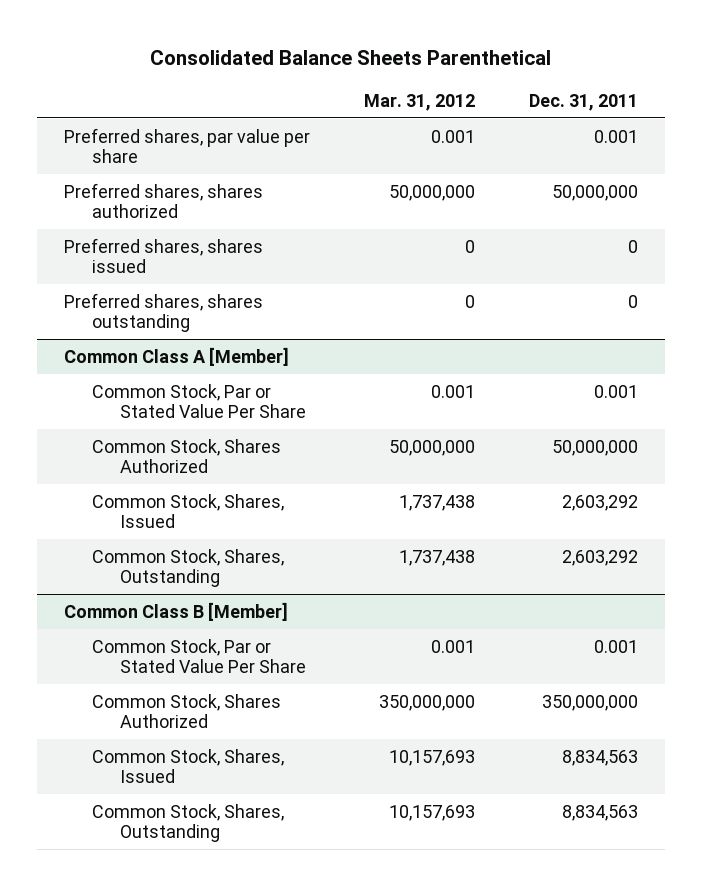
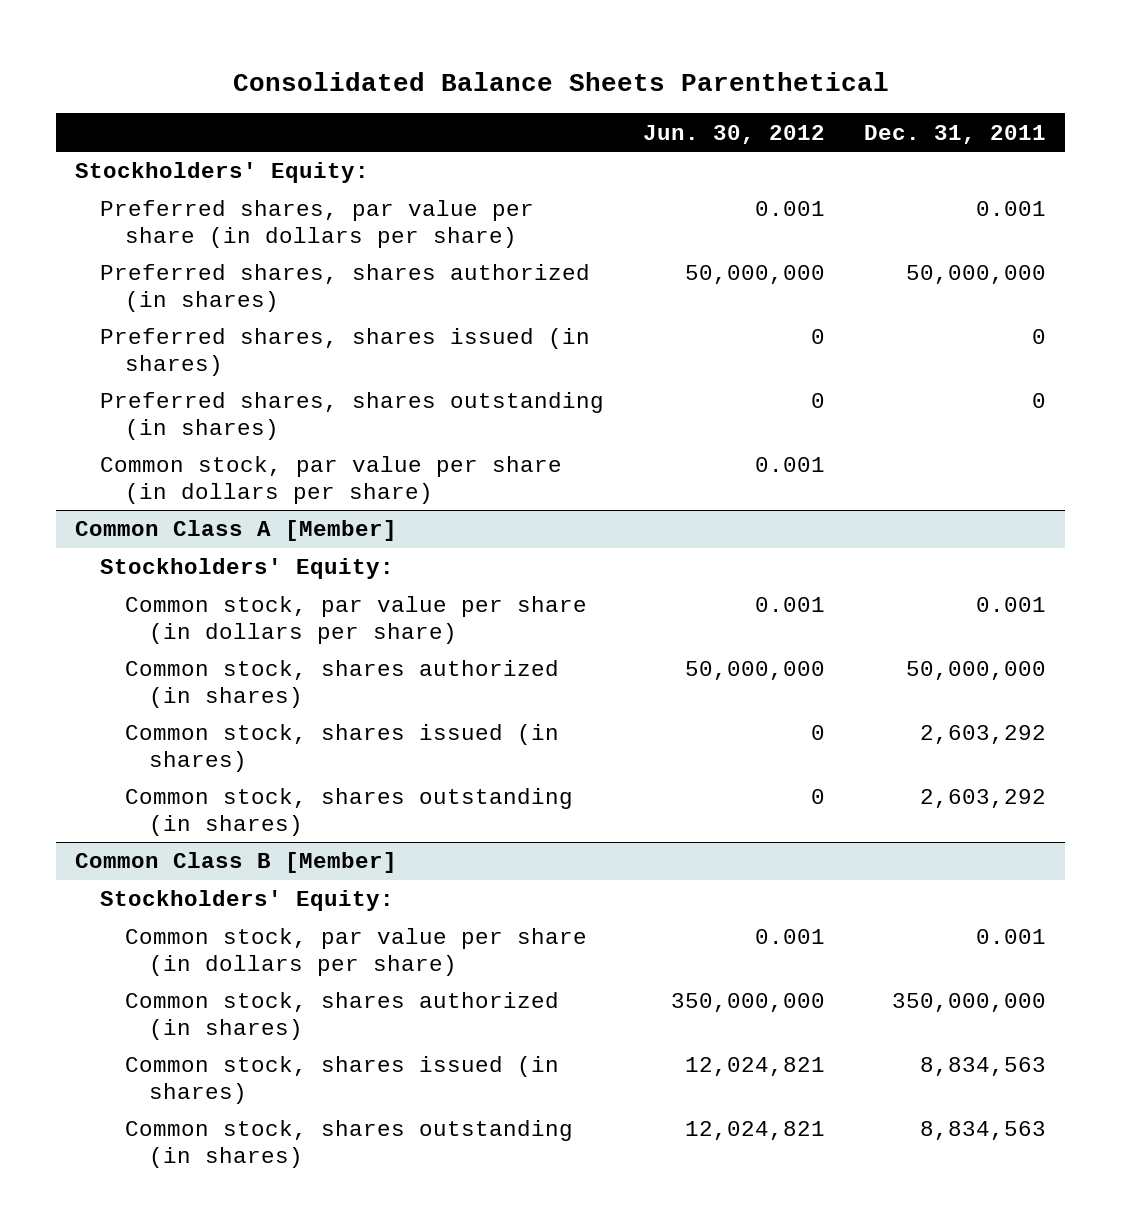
- | Mar. 31, 2012 | Dec. 31, 2011
+ | Jun. 30, 2012 | Dec. 31, 2011
- Preferred shares, par value per share | 0.001 | 0.001
- Preferred shares, shares authorized | 50,000,000 | 50,000,000
- Preferred shares, shares issued | 0 | 0
- Preferred shares, shares outstanding | 0 | 0
+ Stockholders' Equity:
+ Preferred shares, par value per share (in dollars per share) | 0.001 | 0.001
+ Preferred shares, shares authorized (in shares) | 50,000,000 | 50,000,000
+ Preferred shares, shares issued (in shares) | 0 | 0
+ Preferred shares, shares outstanding (in shares) | 0 | 0
+ Common stock, par value per share (in dollars per share) | 0.001 |
@ Common Class A [Member]
- Common Stock, Par or Stated Value Per Share | 0.001 | 0.001
- Common Stock, Shares Authorized | 50,000,000 | 50,000,000
- Common Stock, Shares, Issued | 1,737,438 | 2,603,292
- Common Stock, Shares, Outstanding | 1,737,438 | 2,603,292
+ Stockholders' Equity:
+ Common stock, par value per share (in dollars per share) | 0.001 | 0.001
+ Common stock, shares authorized (in shares) | 50,000,000 | 50,000,000
+ Common stock, shares issued (in shares) | 0 | 2,603,292
+ Common stock, shares outstanding (in shares) | 0 | 2,603,292
@ Common Class B [Member]
- Common Stock, Par or Stated Value Per Share | 0.001 | 0.001
- Common Stock, Shares Authorized | 350,000,000 | 350,000,000
- Common Stock, Shares, Issued | 10,157,693 | 8,834,563
- Common Stock, Shares, Outstanding | 10,157,693 | 8,834,563
+ Stockholders' Equity:
+ Common stock, par value per share (in dollars per share) | 0.001 | 0.001
+ Common stock, shares authorized (in shares) | 350,000,000 | 350,000,000
+ Common stock, shares issued (in shares) | 12,024,821 | 8,834,563
+ Common stock, shares outstanding (in shares) | 12,024,821 | 8,834,563

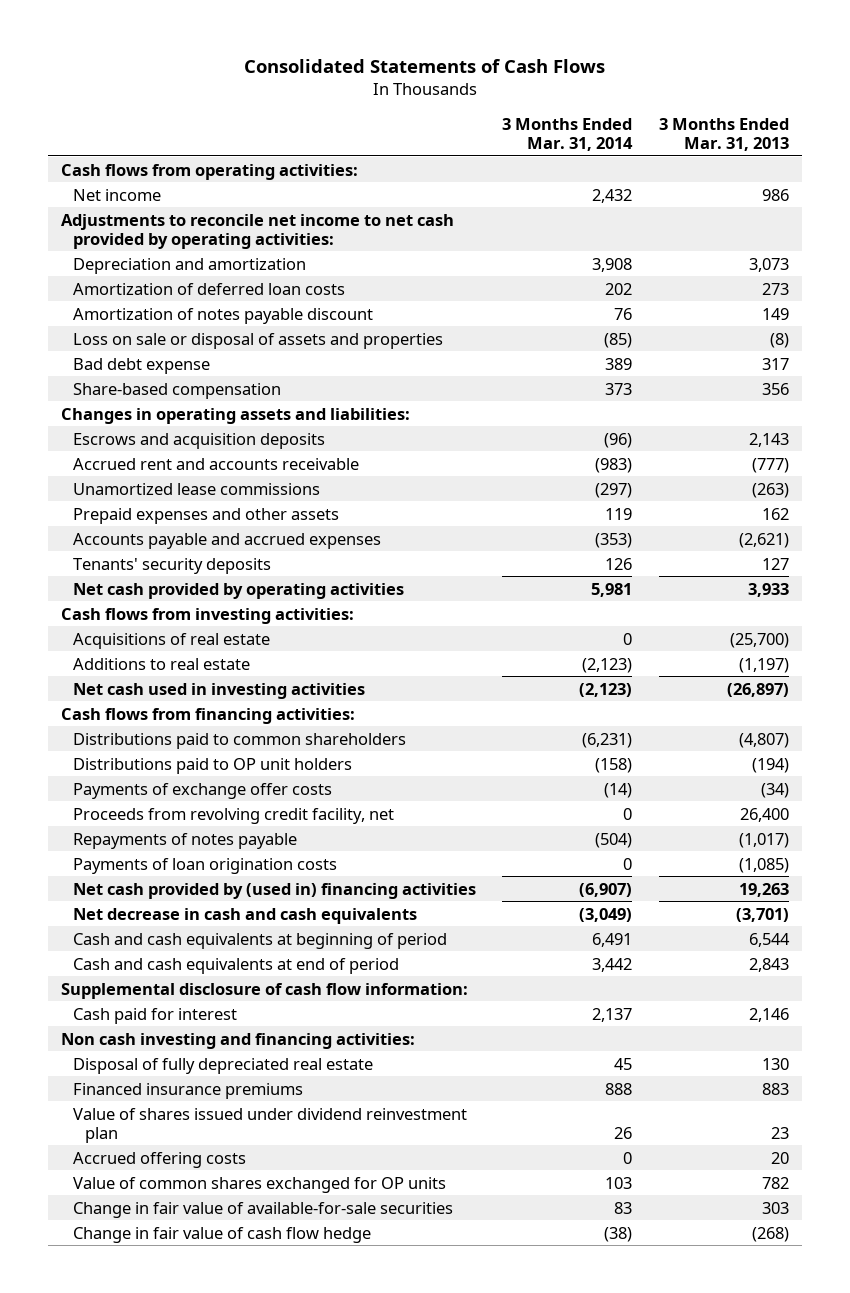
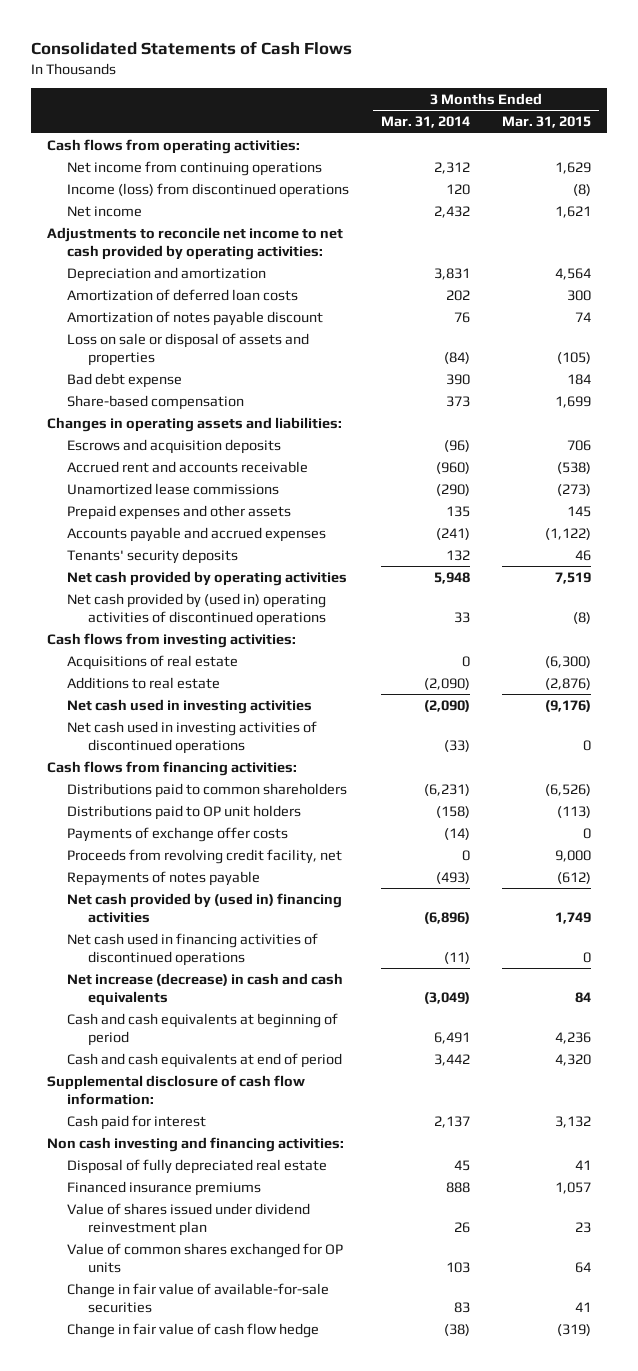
- | 3 Months Ended Mar. 31, 2014 | 3 Months Ended Mar. 31, 2013
+ | 3 Months Ended Mar. 31, 2014 | 3 Months Ended Mar. 31, 2015
+ Net income from continuing operations | 2,312 | 1,629
+ Income (loss) from discontinued operations | 120 | (8)
- Depreciation and amortization | 3,908 | 3,073
+ Depreciation and amortization | 3,831 | 4,564
- Loss on sale or disposal of assets and properties | (85) | (8)
- Bad debt expense | 389 | 317
+ Loss on sale or disposal of assets and properties | (84) | (105)
+ Bad debt expense | 390 | 184
- Accrued rent and accounts receivable | (983) | (777)
- Unamortized lease commissions | (297) | (263)
- Prepaid expenses and other assets | 119 | 162
- Accounts payable and accrued expenses | (353) | (2,621)
- Tenants' security deposits | 126 | 127
- Net cash provided by operating activities | 5,981 | 3,933
+ Accrued rent and accounts receivable | (960) | (538)
+ Unamortized lease commissions | (290) | (273)
+ Prepaid expenses and other assets | 135 | 145
+ Accounts payable and accrued expenses | (241) | (1,122)
+ Tenants' security deposits | 132 | 46
+ Net cash provided by operating activities | 5,948 | 7,519
+ Net cash provided by (used in) operating activities of discontinued operations | 33 | (8)
- Additions to real estate | (2,123) | (1,197)
- Net cash used in investing activities | (2,123) | (26,897)
+ Additions to real estate | (2,090) | (2,876)
+ Net cash used in investing activities | (2,090) | (9,176)
+ Net cash used in investing activities of discontinued operations | (33) | 0
- Repayments of notes payable | (504) | (1,017)
- Payments of loan origination costs | 0 | (1,085)
- Net cash provided by (used in) financing activities | (6,907) | 19,263
- Net decrease in cash and cash equivalents | (3,049) | (3,701)
+ Repayments of notes payable | (493) | (612)
+ Net cash provided by (used in) financing activities | (6,896) | 1,749
+ Net cash used in financing activities of discontinued operations | (11) | 0
+ Net increase (decrease) in cash and cash equivalents | (3,049) | 84
- Accrued offering costs | 0 | 20

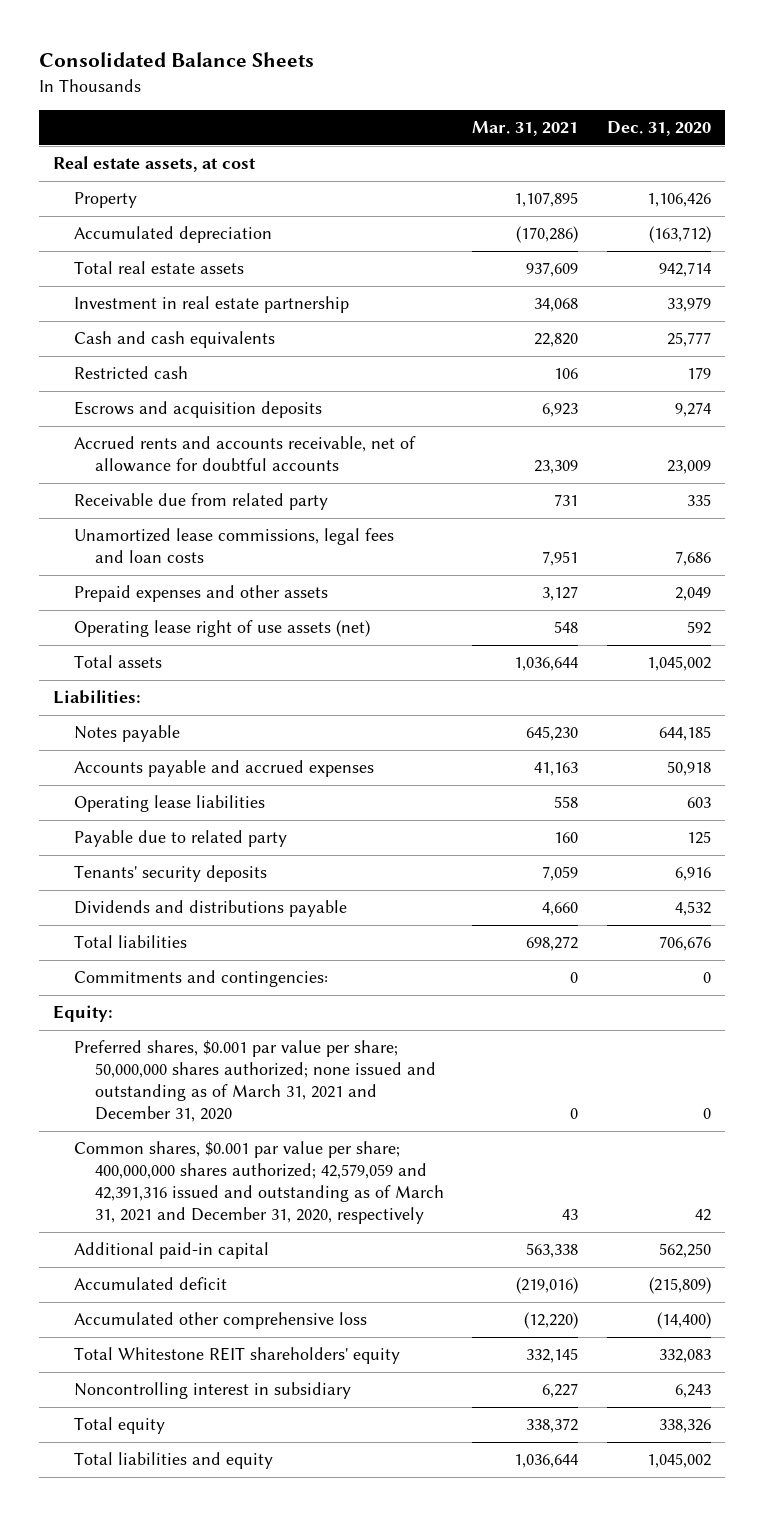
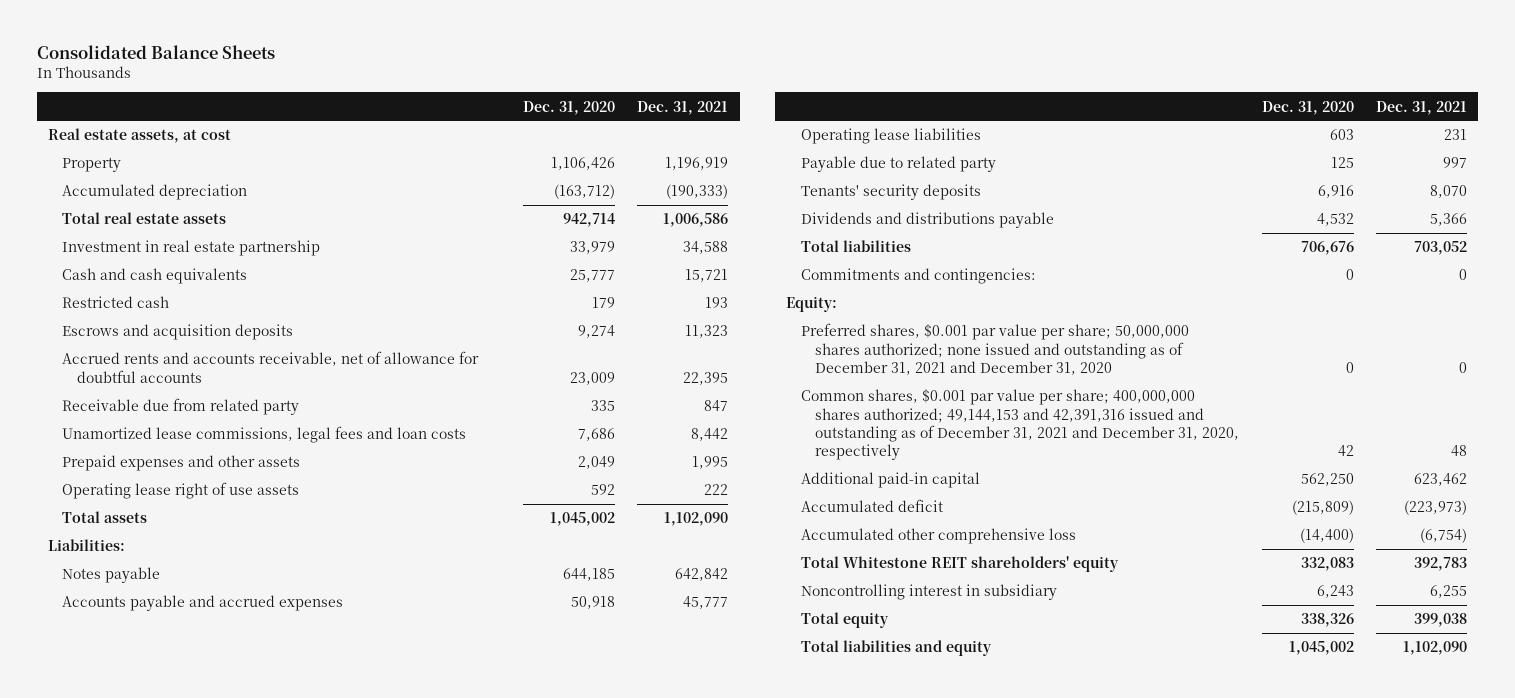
- | Mar. 31, 2021 | Dec. 31, 2020
+ | Dec. 31, 2020 | Dec. 31, 2021
- Operating lease right of use assets (net) | 548 | 592
+ Operating lease right of use assets | 592 | 222
- Preferred shares, $0.001 par value per share; 50,000,000 shares authorized; none issued and outstanding as of March 31, 2021 and December 31, 2020 | 0 | 0
- Common shares, $0.001 par value per share; 400,000,000 shares authorized; 42,579,059 and 42,391,316 issued and outstanding as of March 31, 2021 and December 31, 2020, respectively | 43 | 42
+ Preferred shares, $0.001 par value per share; 50,000,000 shares authorized; none issued and outstanding as of December 31, 2021 and December 31, 2020 | 0 | 0
+ Common shares, $0.001 par value per share; 400,000,000 shares authorized; 49,144,153 and 42,391,316 issued and outstanding as of December 31, 2021 and December 31, 2020, respectively | 42 | 48

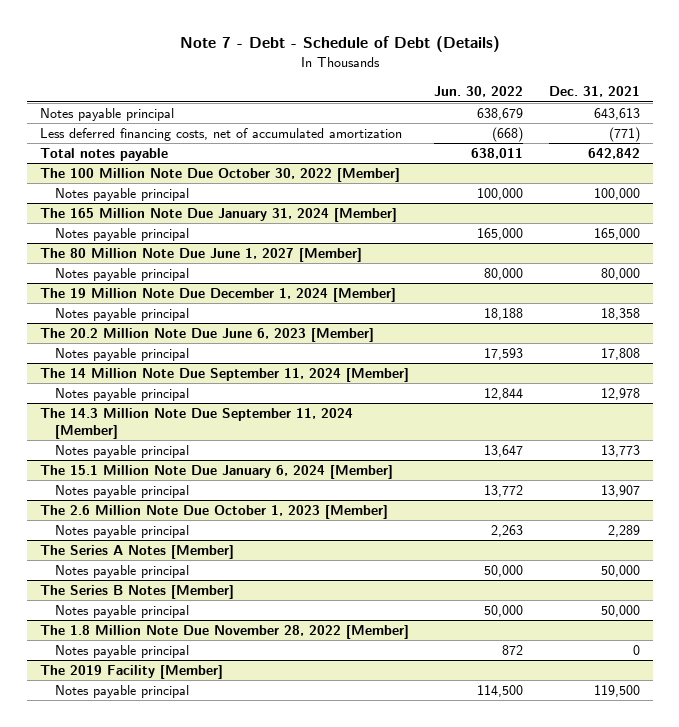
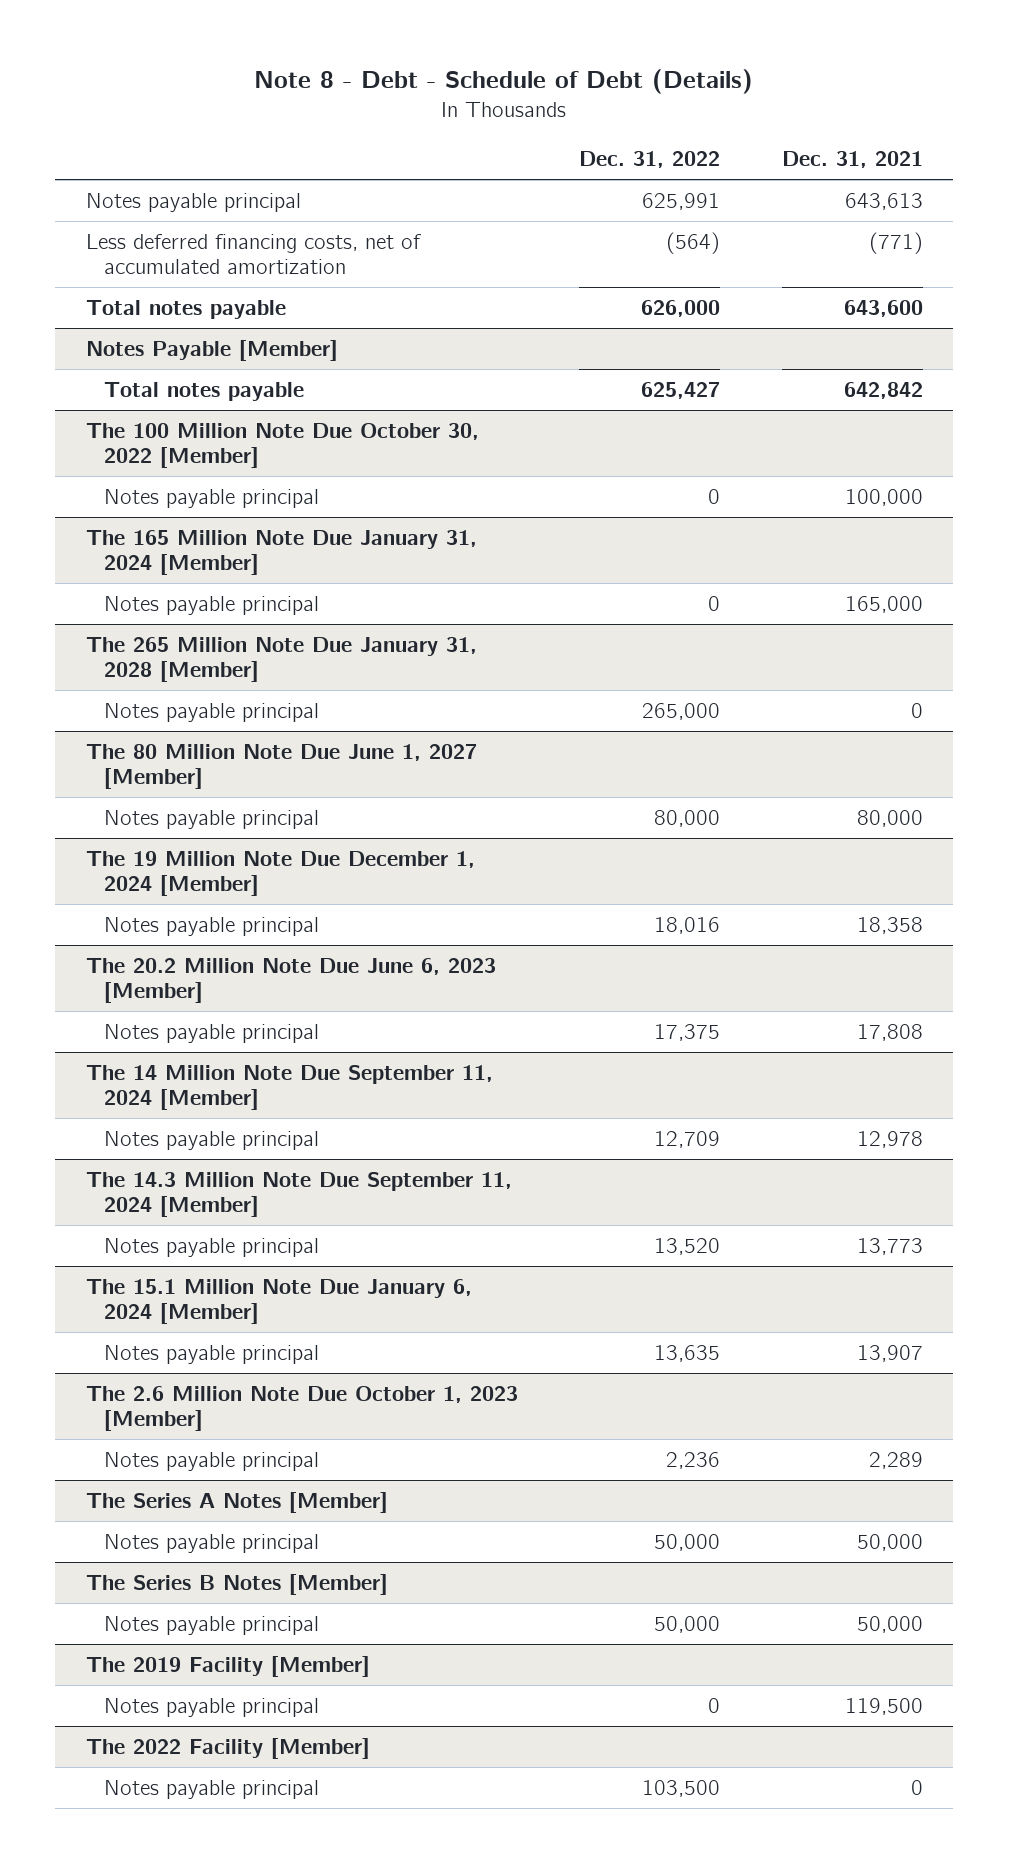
- Note 7 - Debt - Schedule of Debt (Details)
+ Note 8 - Debt - Schedule of Debt (Details)
- | Jun. 30, 2022 | Dec. 31, 2021
+ | Dec. 31, 2022 | Dec. 31, 2021
+ Total notes payable | 626,000 | 643,600
+ Notes Payable [Member]
+ The 265 Million Note Due January 31, 2028 [Member]
+ Notes payable principal | 265,000 | 0
- The 1.8 Million Note Due November 28, 2022 [Member]
- Notes payable principal | 872 | 0
+ The 2022 Facility [Member]
+ Notes payable principal | 103,500 | 0

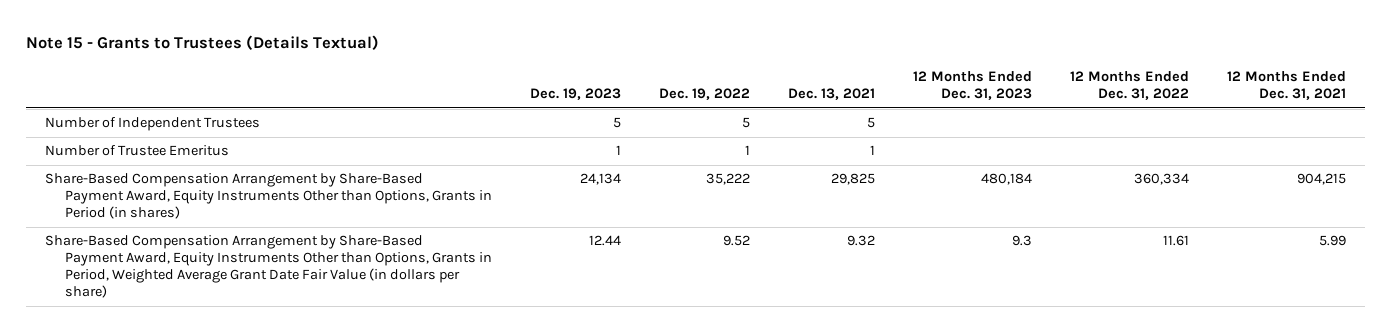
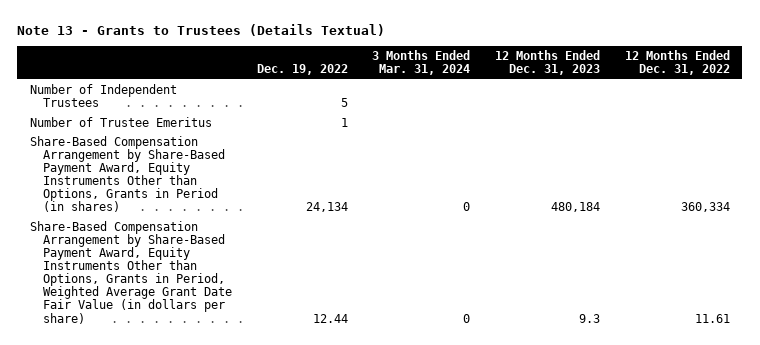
- Note 15 - Grants to Trustees (Details Textual)
+ Note 13 - Grants to Trustees (Details Textual)
- | Dec. 19, 2023 | Dec. 19, 2022 | Dec. 13, 2021 | 12 Months Ended Dec. 31, 2023 | 12 Months Ended Dec. 31, 2022 | 12 Months Ended Dec. 31, 2021
+ | Dec. 19, 2022 | 3 Months Ended Mar. 31, 2024 | 12 Months Ended Dec. 31, 2023 | 12 Months Ended Dec. 31, 2022
- Share-Based Compensation Arrangement by Share-Based Payment Award, Equity Instruments Other than Options, Grants in Period (in shares) | 24,134 | 35,222 | 29,825 | 480,184 | 360,334 | 904,215
- Share-Based Compensation Arrangement by Share-Based Payment Award, Equity Instruments Other than Options, Grants in Period, Weighted Average Grant Date Fair Value (in dollars per share) | 12.44 | 9.52 | 9.32 | 9.3 | 11.61 | 5.99
+ Share-Based Compensation Arrangement by Share-Based Payment Award, Equity Instruments Other than Options, Grants in Period (in shares) | 24,134 | 0 | 480,184 | 360,334
+ Share-Based Compensation Arrangement by Share-Based Payment Award, Equity Instruments Other than Options, Grants in Period, Weighted Average Grant Date Fair Value (in dollars per share) | 12.44 | 0 | 9.3 | 11.61

